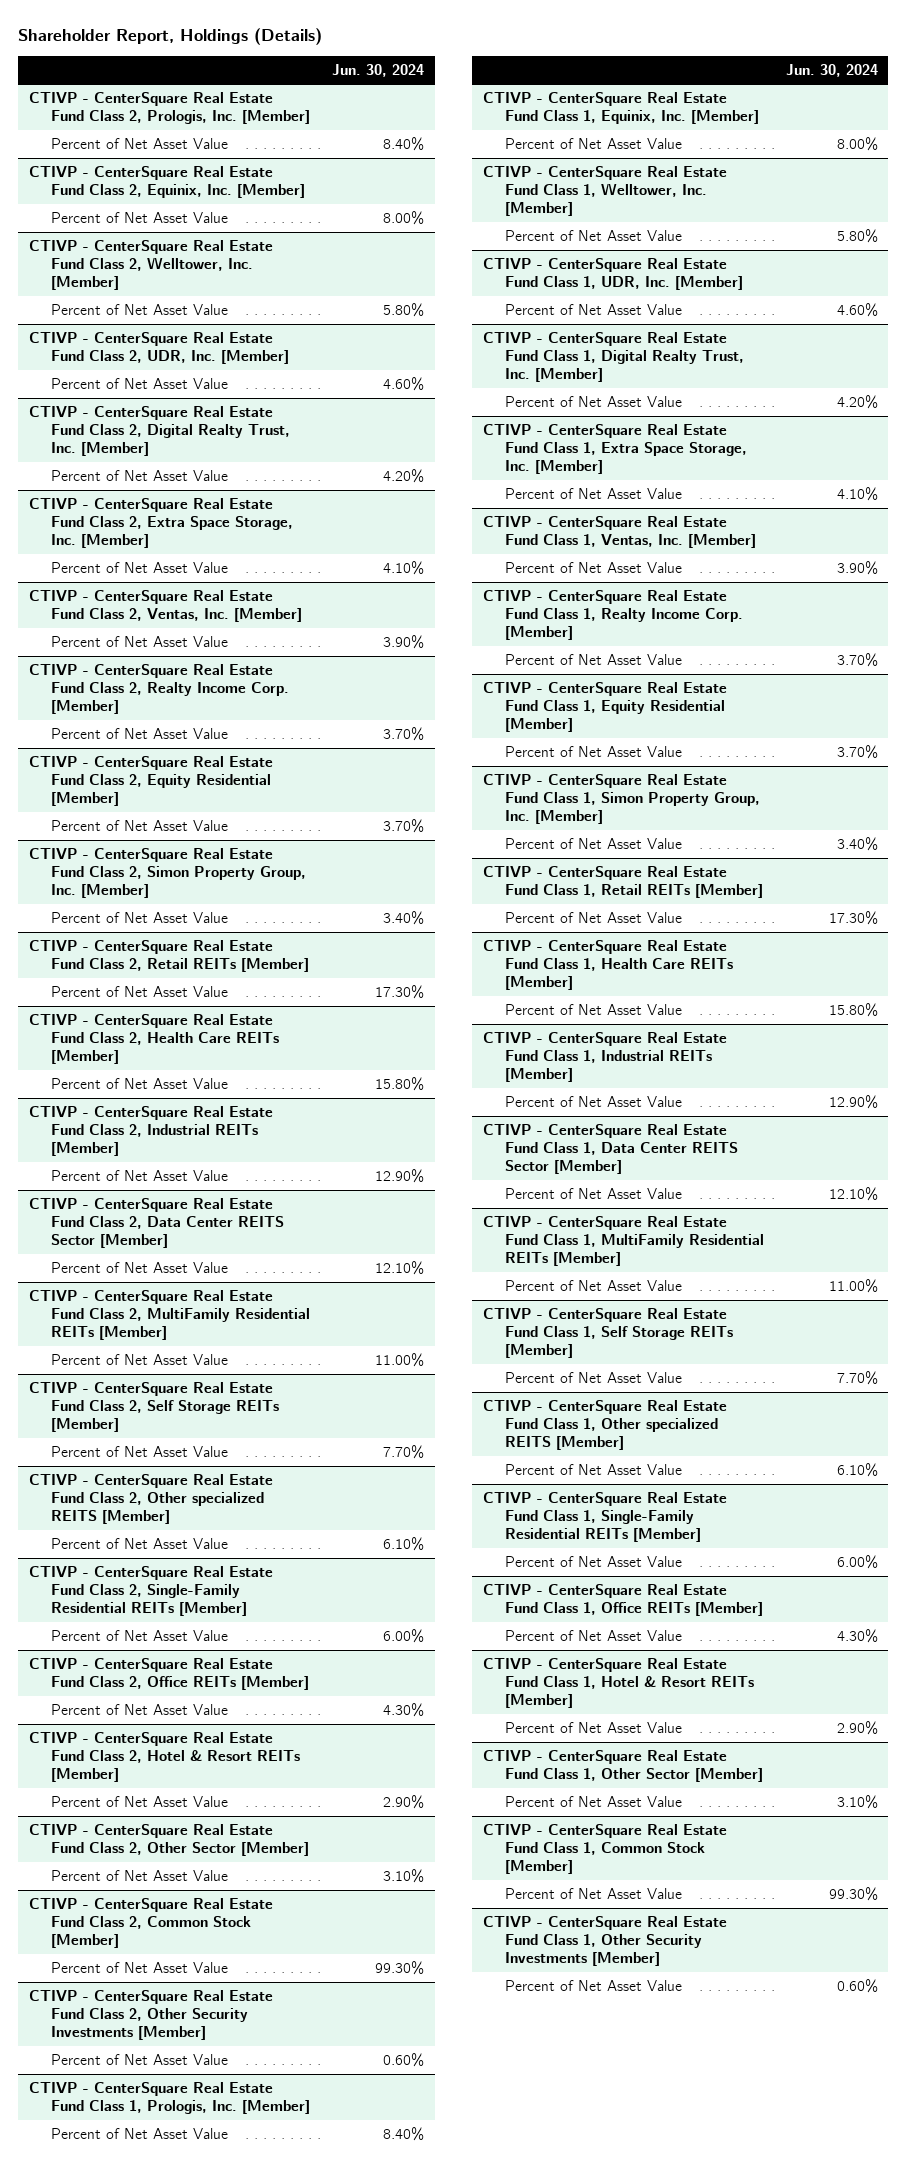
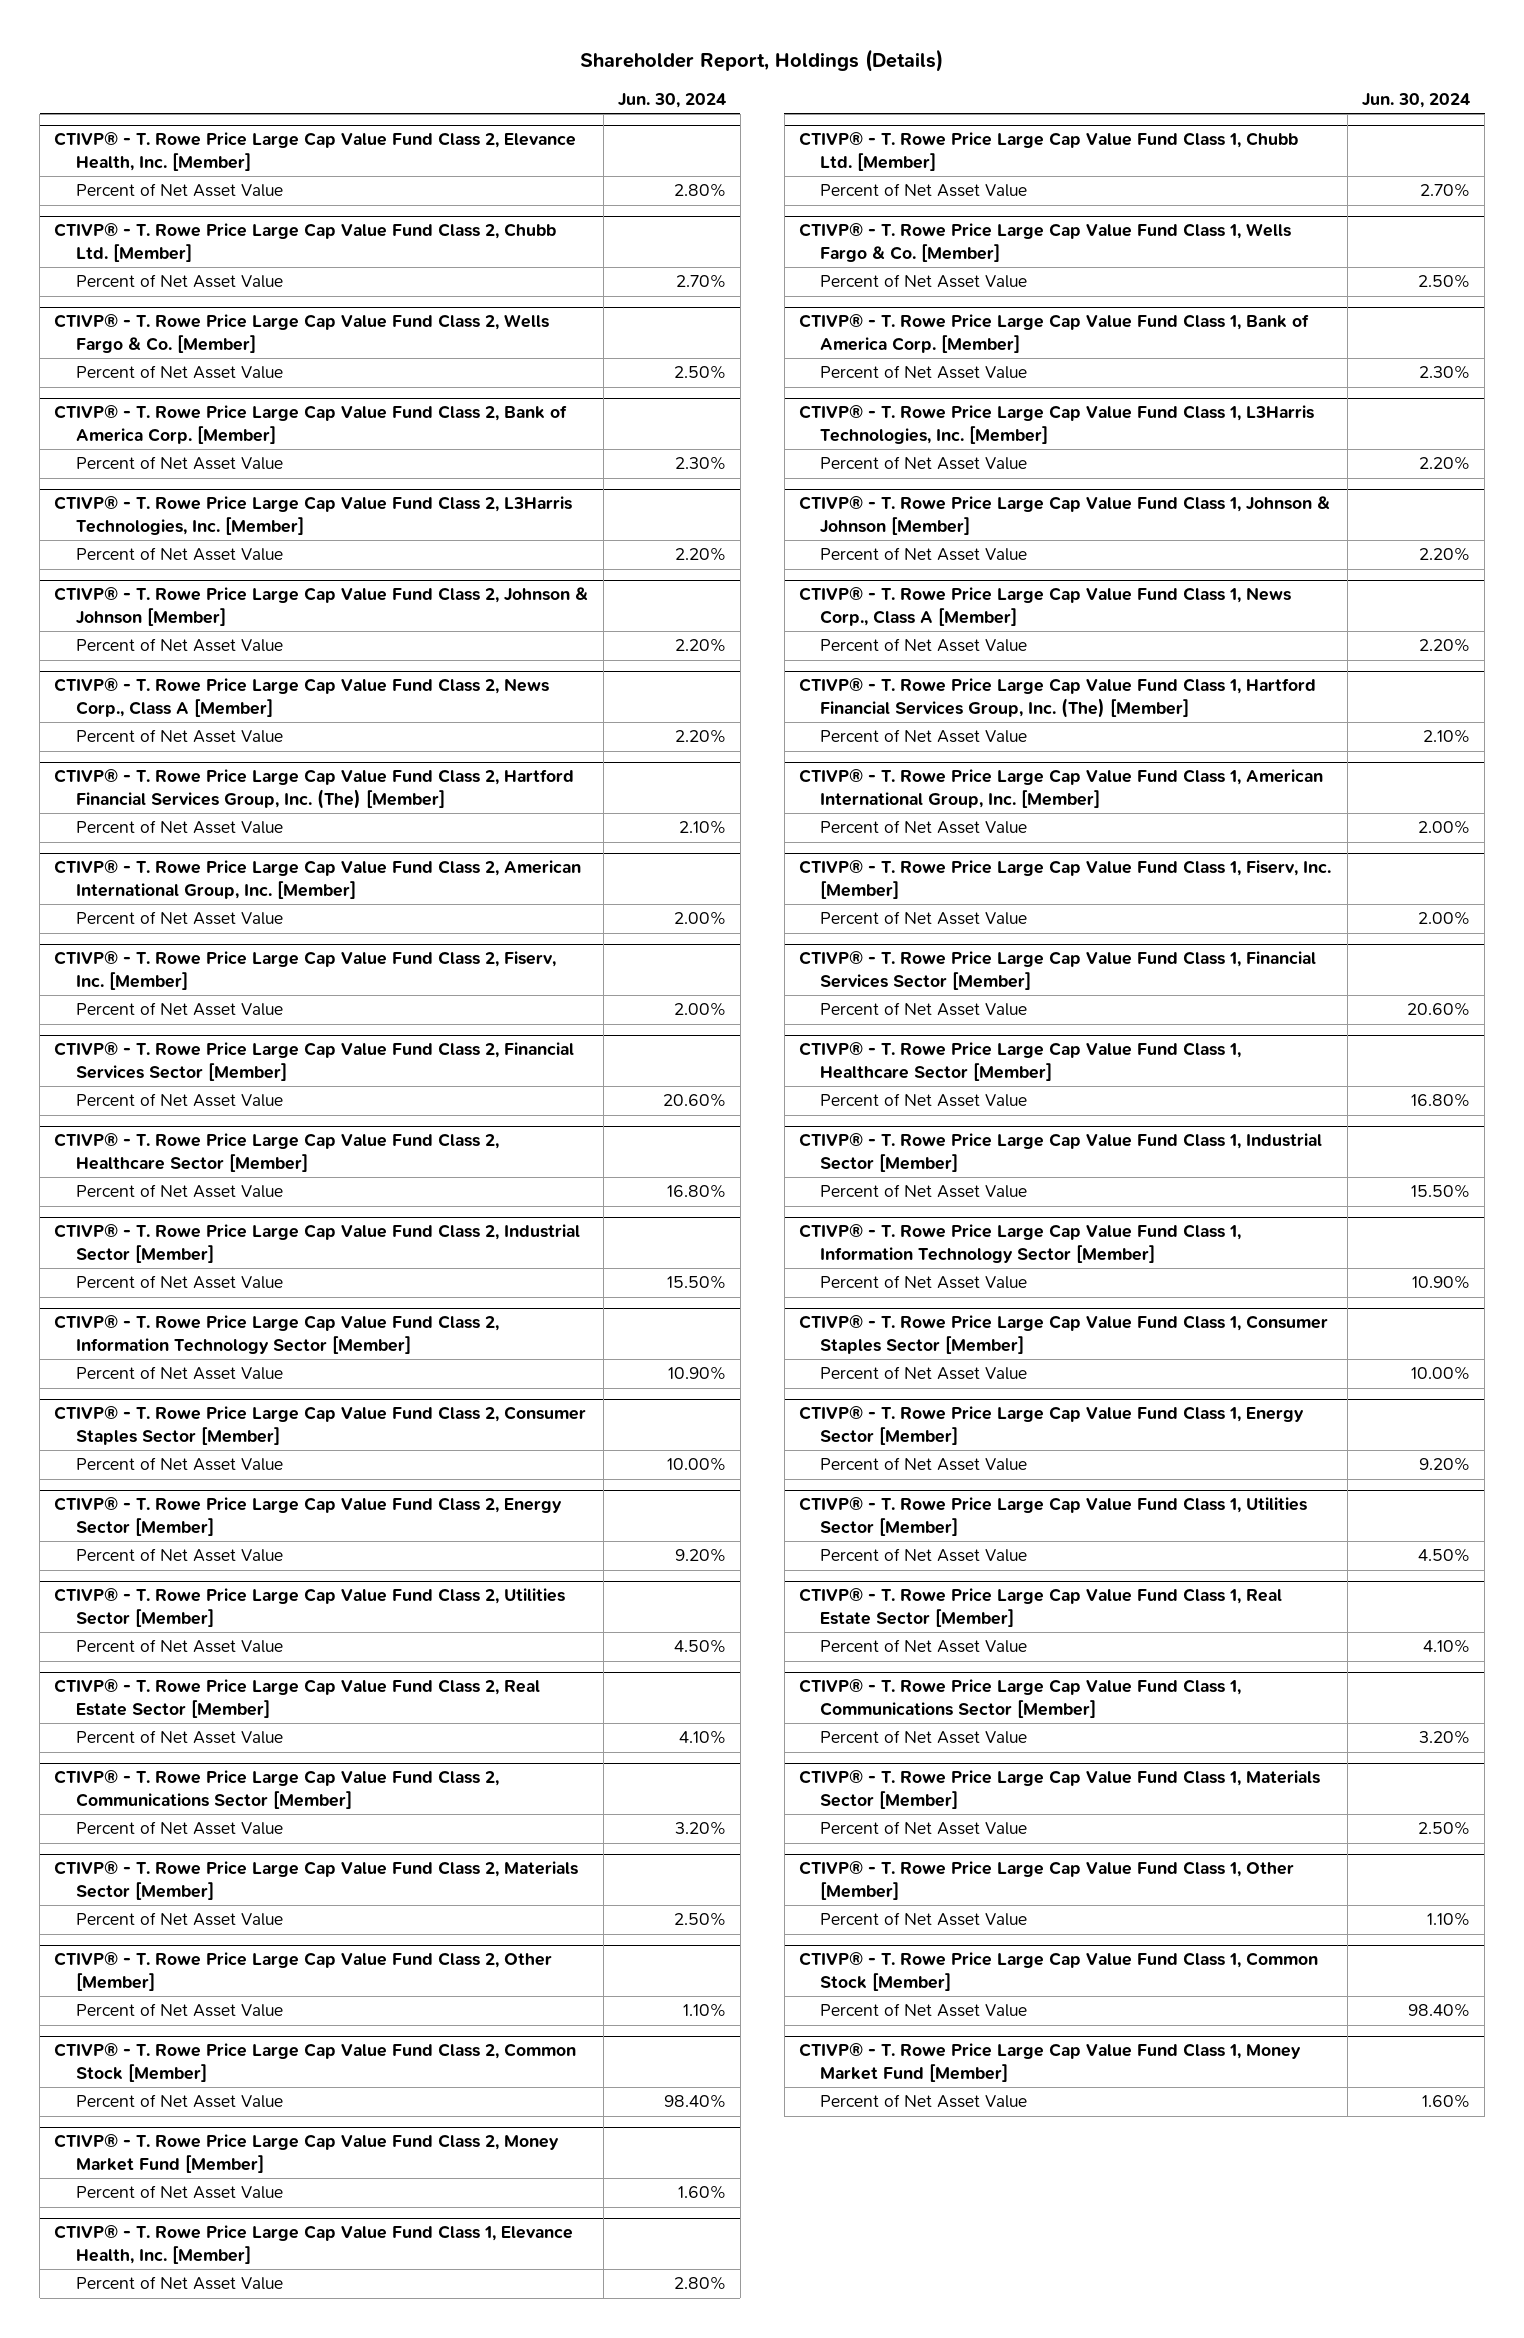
- CTIVP - CenterSquare Real Estate Fund Class 2, Prologis, Inc. [Member]
- Percent of Net Asset Value | 8.40%
- CTIVP - CenterSquare Real Estate Fund Class 2, Equinix, Inc. [Member]
- Percent of Net Asset Value | 8.00%
- CTIVP - CenterSquare Real Estate Fund Class 2, Welltower, Inc. [Member]
- Percent of Net Asset Value | 5.80%
- CTIVP - CenterSquare Real Estate Fund Class 2, UDR, Inc. [Member]
- Percent of Net Asset Value | 4.60%
- CTIVP - CenterSquare Real Estate Fund Class 2, Digital Realty Trust, Inc. [Member]
- Percent of Net Asset Value | 4.20%
- CTIVP - CenterSquare Real Estate Fund Class 2, Extra Space Storage, Inc. [Member]
+ CTIVP® - T. Rowe Price Large Cap Value Fund Class 2, Elevance Health, Inc. [Member]
+ Percent of Net Asset Value | 2.80%
+ CTIVP® - T. Rowe Price Large Cap Value Fund Class 2, Chubb Ltd. [Member]
+ Percent of Net Asset Value | 2.70%
+ CTIVP® - T. Rowe Price Large Cap Value Fund Class 2, Wells Fargo & Co. [Member]
+ Percent of Net Asset Value | 2.50%
+ CTIVP® - T. Rowe Price Large Cap Value Fund Class 2, Bank of America Corp. [Member]
+ Percent of Net Asset Value | 2.30%
+ CTIVP® - T. Rowe Price Large Cap Value Fund Class 2, L3Harris Technologies, Inc. [Member]
+ Percent of Net Asset Value | 2.20%
+ CTIVP® - T. Rowe Price Large Cap Value Fund Class 2, Johnson & Johnson [Member]
+ Percent of Net Asset Value | 2.20%
+ CTIVP® - T. Rowe Price Large Cap Value Fund Class 2, News Corp., Class A [Member]
+ Percent of Net Asset Value | 2.20%
+ CTIVP® - T. Rowe Price Large Cap Value Fund Class 2, Hartford Financial Services Group, Inc. (The) [Member]
+ Percent of Net Asset Value | 2.10%
+ CTIVP® - T. Rowe Price Large Cap Value Fund Class 2, American International Group, Inc. [Member]
+ Percent of Net Asset Value | 2.00%
+ CTIVP® - T. Rowe Price Large Cap Value Fund Class 2, Fiserv, Inc. [Member]
+ Percent of Net Asset Value | 2.00%
+ CTIVP® - T. Rowe Price Large Cap Value Fund Class 2, Financial Services Sector [Member]
+ Percent of Net Asset Value | 20.60%
+ CTIVP® - T. Rowe Price Large Cap Value Fund Class 2, Healthcare Sector [Member]
+ Percent of Net Asset Value | 16.80%
+ CTIVP® - T. Rowe Price Large Cap Value Fund Class 2, Industrial Sector [Member]
+ Percent of Net Asset Value | 15.50%
+ CTIVP® - T. Rowe Price Large Cap Value Fund Class 2, Information Technology Sector [Member]
+ Percent of Net Asset Value | 10.90%
+ CTIVP® - T. Rowe Price Large Cap Value Fund Class 2, Consumer Staples Sector [Member]
+ Percent of Net Asset Value | 10.00%
+ CTIVP® - T. Rowe Price Large Cap Value Fund Class 2, Energy Sector [Member]
+ Percent of Net Asset Value | 9.20%
+ CTIVP® - T. Rowe Price Large Cap Value Fund Class 2, Utilities Sector [Member]
+ Percent of Net Asset Value | 4.50%
+ CTIVP® - T. Rowe Price Large Cap Value Fund Class 2, Real Estate Sector [Member]
- CTIVP - CenterSquare Real Estate Fund Class 2, Ventas, Inc. [Member]
- Percent of Net Asset Value | 3.90%
- CTIVP - CenterSquare Real Estate Fund Class 2, Realty Income Corp. [Member]
- Percent of Net Asset Value | 3.70%
- CTIVP - CenterSquare Real Estate Fund Class 2, Equity Residential [Member]
- Percent of Net Asset Value | 3.70%
- CTIVP - CenterSquare Real Estate Fund Class 2, Simon Property Group, Inc. [Member]
- Percent of Net Asset Value | 3.40%
- CTIVP - CenterSquare Real Estate Fund Class 2, Retail REITs [Member]
- Percent of Net Asset Value | 17.30%
- CTIVP - CenterSquare Real Estate Fund Class 2, Health Care REITs [Member]
- Percent of Net Asset Value | 15.80%
- CTIVP - CenterSquare Real Estate Fund Class 2, Industrial REITs [Member]
- Percent of Net Asset Value | 12.90%
- CTIVP - CenterSquare Real Estate Fund Class 2, Data Center REITS Sector [Member]
- Percent of Net Asset Value | 12.10%
- CTIVP - CenterSquare Real Estate Fund Class 2, MultiFamily Residential REITs [Member]
- Percent of Net Asset Value | 11.00%
- CTIVP - CenterSquare Real Estate Fund Class 2, Self Storage REITs [Member]
- Percent of Net Asset Value | 7.70%
- CTIVP - CenterSquare Real Estate Fund Class 2, Other specialized REITS [Member]
- Percent of Net Asset Value | 6.10%
- CTIVP - CenterSquare Real Estate Fund Class 2, Single-Family Residential REITs [Member]
- Percent of Net Asset Value | 6.00%
- CTIVP - CenterSquare Real Estate Fund Class 2, Office REITs [Member]
- Percent of Net Asset Value | 4.30%
- CTIVP - CenterSquare Real Estate Fund Class 2, Hotel & Resort REITs [Member]
- Percent of Net Asset Value | 2.90%
- CTIVP - CenterSquare Real Estate Fund Class 2, Other Sector [Member]
- Percent of Net Asset Value | 3.10%
- CTIVP - CenterSquare Real Estate Fund Class 2, Common Stock [Member]
- Percent of Net Asset Value | 99.30%
- CTIVP - CenterSquare Real Estate Fund Class 2, Other Security Investments [Member]
- Percent of Net Asset Value | 0.60%
- CTIVP - CenterSquare Real Estate Fund Class 1, Prologis, Inc. [Member]
- Percent of Net Asset Value | 8.40%
- CTIVP - CenterSquare Real Estate Fund Class 1, Equinix, Inc. [Member]
- Percent of Net Asset Value | 8.00%
- CTIVP - CenterSquare Real Estate Fund Class 1, Welltower, Inc. [Member]
- Percent of Net Asset Value | 5.80%
- CTIVP - CenterSquare Real Estate Fund Class 1, UDR, Inc. [Member]
- Percent of Net Asset Value | 4.60%
- CTIVP - CenterSquare Real Estate Fund Class 1, Digital Realty Trust, Inc. [Member]
- Percent of Net Asset Value | 4.20%
- CTIVP - CenterSquare Real Estate Fund Class 1, Extra Space Storage, Inc. [Member]
+ CTIVP® - T. Rowe Price Large Cap Value Fund Class 2, Communications Sector [Member]
+ Percent of Net Asset Value | 3.20%
+ CTIVP® - T. Rowe Price Large Cap Value Fund Class 2, Materials Sector [Member]
+ Percent of Net Asset Value | 2.50%
+ CTIVP® - T. Rowe Price Large Cap Value Fund Class 2, Other [Member]
+ Percent of Net Asset Value | 1.10%
+ CTIVP® - T. Rowe Price Large Cap Value Fund Class 2, Common Stock [Member]
+ Percent of Net Asset Value | 98.40%
+ CTIVP® - T. Rowe Price Large Cap Value Fund Class 2, Money Market Fund [Member]
+ Percent of Net Asset Value | 1.60%
+ CTIVP® - T. Rowe Price Large Cap Value Fund Class 1, Elevance Health, Inc. [Member]
+ Percent of Net Asset Value | 2.80%
+ CTIVP® - T. Rowe Price Large Cap Value Fund Class 1, Chubb Ltd. [Member]
+ Percent of Net Asset Value | 2.70%
+ CTIVP® - T. Rowe Price Large Cap Value Fund Class 1, Wells Fargo & Co. [Member]
+ Percent of Net Asset Value | 2.50%
+ CTIVP® - T. Rowe Price Large Cap Value Fund Class 1, Bank of America Corp. [Member]
+ Percent of Net Asset Value | 2.30%
+ CTIVP® - T. Rowe Price Large Cap Value Fund Class 1, L3Harris Technologies, Inc. [Member]
+ Percent of Net Asset Value | 2.20%
+ CTIVP® - T. Rowe Price Large Cap Value Fund Class 1, Johnson & Johnson [Member]
+ Percent of Net Asset Value | 2.20%
+ CTIVP® - T. Rowe Price Large Cap Value Fund Class 1, News Corp., Class A [Member]
+ Percent of Net Asset Value | 2.20%
+ CTIVP® - T. Rowe Price Large Cap Value Fund Class 1, Hartford Financial Services Group, Inc. (The) [Member]
+ Percent of Net Asset Value | 2.10%
+ CTIVP® - T. Rowe Price Large Cap Value Fund Class 1, American International Group, Inc. [Member]
+ Percent of Net Asset Value | 2.00%
+ CTIVP® - T. Rowe Price Large Cap Value Fund Class 1, Fiserv, Inc. [Member]
+ Percent of Net Asset Value | 2.00%
+ CTIVP® - T. Rowe Price Large Cap Value Fund Class 1, Financial Services Sector [Member]
+ Percent of Net Asset Value | 20.60%
+ CTIVP® - T. Rowe Price Large Cap Value Fund Class 1, Healthcare Sector [Member]
+ Percent of Net Asset Value | 16.80%
+ CTIVP® - T. Rowe Price Large Cap Value Fund Class 1, Industrial Sector [Member]
+ Percent of Net Asset Value | 15.50%
+ CTIVP® - T. Rowe Price Large Cap Value Fund Class 1, Information Technology Sector [Member]
+ Percent of Net Asset Value | 10.90%
+ CTIVP® - T. Rowe Price Large Cap Value Fund Class 1, Consumer Staples Sector [Member]
+ Percent of Net Asset Value | 10.00%
+ CTIVP® - T. Rowe Price Large Cap Value Fund Class 1, Energy Sector [Member]
+ Percent of Net Asset Value | 9.20%
+ CTIVP® - T. Rowe Price Large Cap Value Fund Class 1, Utilities Sector [Member]
+ Percent of Net Asset Value | 4.50%
+ CTIVP® - T. Rowe Price Large Cap Value Fund Class 1, Real Estate Sector [Member]
- CTIVP - CenterSquare Real Estate Fund Class 1, Ventas, Inc. [Member]
- Percent of Net Asset Value | 3.90%
- CTIVP - CenterSquare Real Estate Fund Class 1, Realty Income Corp. [Member]
- Percent of Net Asset Value | 3.70%
- CTIVP - CenterSquare Real Estate Fund Class 1, Equity Residential [Member]
- Percent of Net Asset Value | 3.70%
- CTIVP - CenterSquare Real Estate Fund Class 1, Simon Property Group, Inc. [Member]
- Percent of Net Asset Value | 3.40%
- CTIVP - CenterSquare Real Estate Fund Class 1, Retail REITs [Member]
- Percent of Net Asset Value | 17.30%
- CTIVP - CenterSquare Real Estate Fund Class 1, Health Care REITs [Member]
- Percent of Net Asset Value | 15.80%
- CTIVP - CenterSquare Real Estate Fund Class 1, Industrial REITs [Member]
- Percent of Net Asset Value | 12.90%
- CTIVP - CenterSquare Real Estate Fund Class 1, Data Center REITS Sector [Member]
- Percent of Net Asset Value | 12.10%
- CTIVP - CenterSquare Real Estate Fund Class 1, MultiFamily Residential REITs [Member]
- Percent of Net Asset Value | 11.00%
- CTIVP - CenterSquare Real Estate Fund Class 1, Self Storage REITs [Member]
- Percent of Net Asset Value | 7.70%
- CTIVP - CenterSquare Real Estate Fund Class 1, Other specialized REITS [Member]
- Percent of Net Asset Value | 6.10%
- CTIVP - CenterSquare Real Estate Fund Class 1, Single-Family Residential REITs [Member]
- Percent of Net Asset Value | 6.00%
- CTIVP - CenterSquare Real Estate Fund Class 1, Office REITs [Member]
- Percent of Net Asset Value | 4.30%
- CTIVP - CenterSquare Real Estate Fund Class 1, Hotel & Resort REITs [Member]
- Percent of Net Asset Value | 2.90%
- CTIVP - CenterSquare Real Estate Fund Class 1, Other Sector [Member]
- Percent of Net Asset Value | 3.10%
- CTIVP - CenterSquare Real Estate Fund Class 1, Common Stock [Member]
- Percent of Net Asset Value | 99.30%
- CTIVP - CenterSquare Real Estate Fund Class 1, Other Security Investments [Member]
- Percent of Net Asset Value | 0.60%
+ CTIVP® - T. Rowe Price Large Cap Value Fund Class 1, Communications Sector [Member]
+ Percent of Net Asset Value | 3.20%
+ CTIVP® - T. Rowe Price Large Cap Value Fund Class 1, Materials Sector [Member]
+ Percent of Net Asset Value | 2.50%
+ CTIVP® - T. Rowe Price Large Cap Value Fund Class 1, Other [Member]
+ Percent of Net Asset Value | 1.10%
+ CTIVP® - T. Rowe Price Large Cap Value Fund Class 1, Common Stock [Member]
+ Percent of Net Asset Value | 98.40%
+ CTIVP® - T. Rowe Price Large Cap Value Fund Class 1, Money Market Fund [Member]
+ Percent of Net Asset Value | 1.60%

